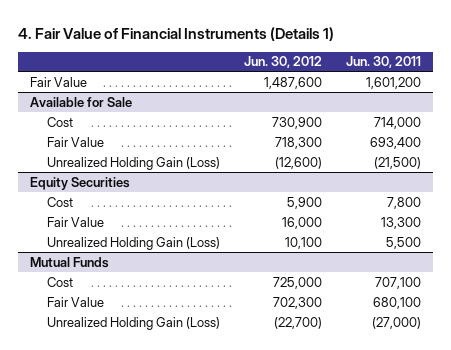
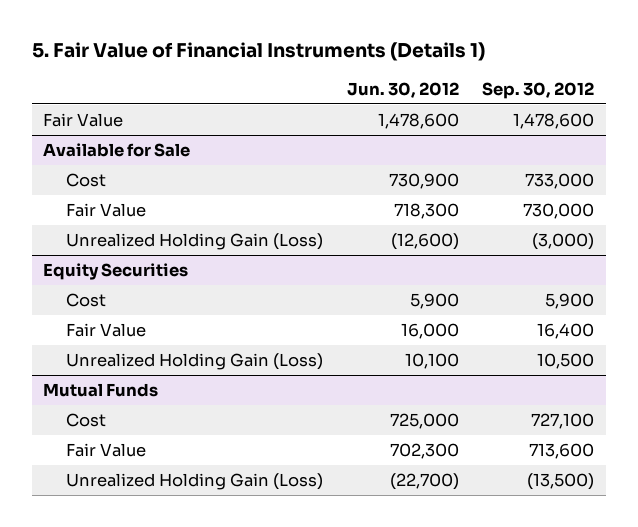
- 4. Fair Value of Financial Instruments (Details 1)
+ 5. Fair Value of Financial Instruments (Details 1)
- | Jun. 30, 2012 | Jun. 30, 2011
+ | Jun. 30, 2012 | Sep. 30, 2012
- Fair Value | 1,487,600 | 1,601,200
+ Fair Value | 1,478,600 | 1,478,600

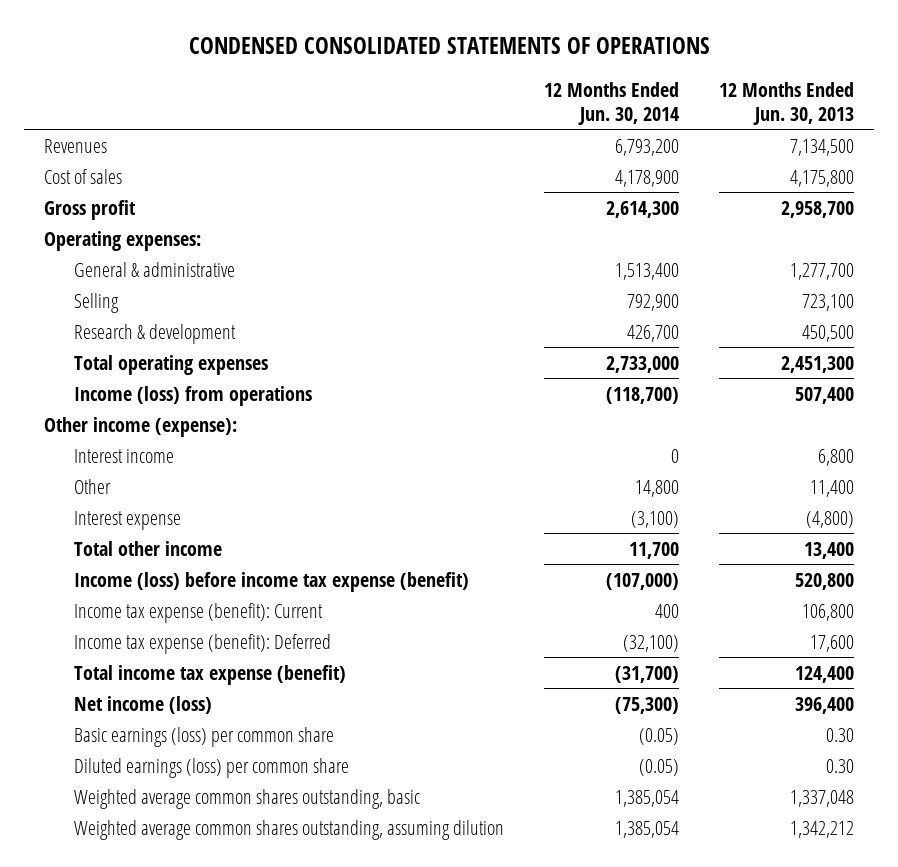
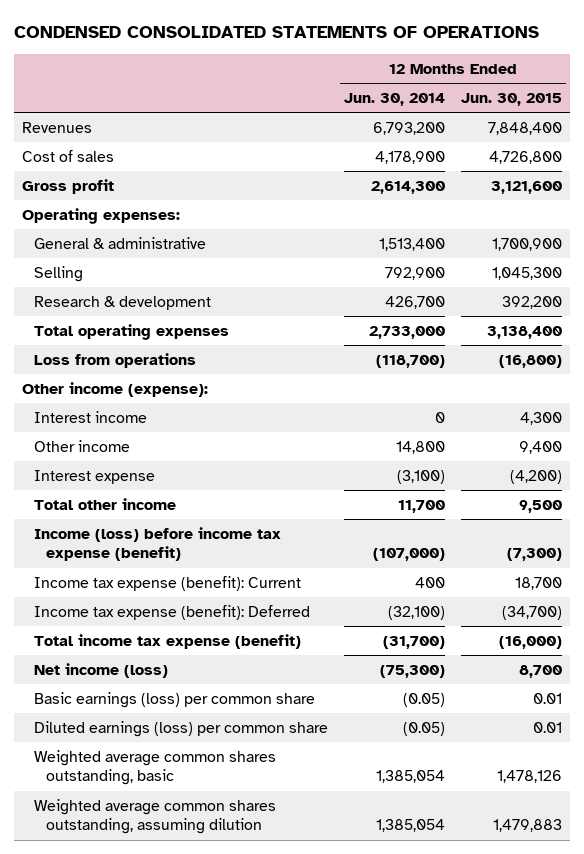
- | 12 Months Ended Jun. 30, 2014 | 12 Months Ended Jun. 30, 2013
+ | 12 Months Ended Jun. 30, 2014 | 12 Months Ended Jun. 30, 2015
- Income (loss) from operations | (118,700) | 507,400
+ Loss from operations | (118,700) | (16,800)
- Other | 14,800 | 11,400
+ Other income | 14,800 | 9,400

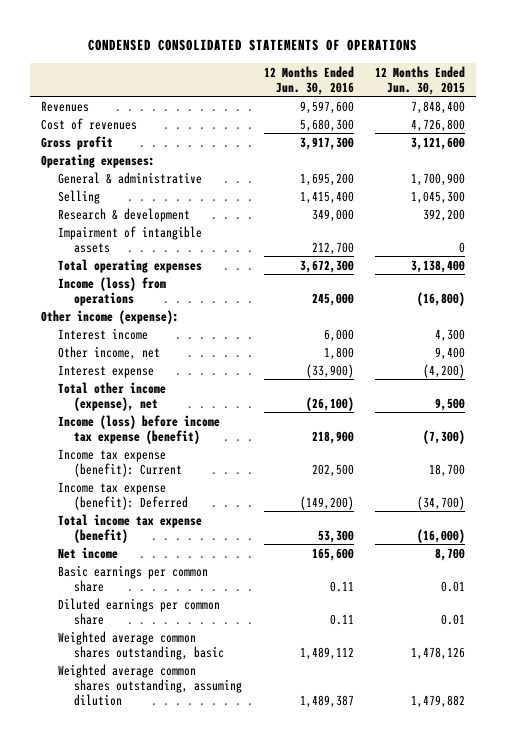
- | 12 Months Ended Jun. 30, 2014 | 12 Months Ended Jun. 30, 2015
+ | 12 Months Ended Jun. 30, 2016 | 12 Months Ended Jun. 30, 2015
- Cost of sales | 4,178,900 | 4,726,800
+ Cost of revenues | 5,680,300 | 4,726,800
+ Impairment of intangible assets | 212,700 | 0
- Loss from operations | (118,700) | (16,800)
+ Income (loss) from operations | 245,000 | (16,800)
- Other income | 14,800 | 9,400
+ Other income, net | 1,800 | 9,400
- Total other income | 11,700 | 9,500
+ Total other income (expense), net | (26,100) | 9,500
- Net income (loss) | (75,300) | 8,700
- Basic earnings (loss) per common share | (0.05) | 0.01
- Diluted earnings (loss) per common share | (0.05) | 0.01
+ Net income | 165,600 | 8,700
+ Basic earnings per common share | 0.11 | 0.01
+ Diluted earnings per common share | 0.11 | 0.01
- Weighted average common shares outstanding, assuming dilution | 1,385,054 | 1,479,883
+ Weighted average common shares outstanding, assuming dilution | 1,489,387 | 1,479,882

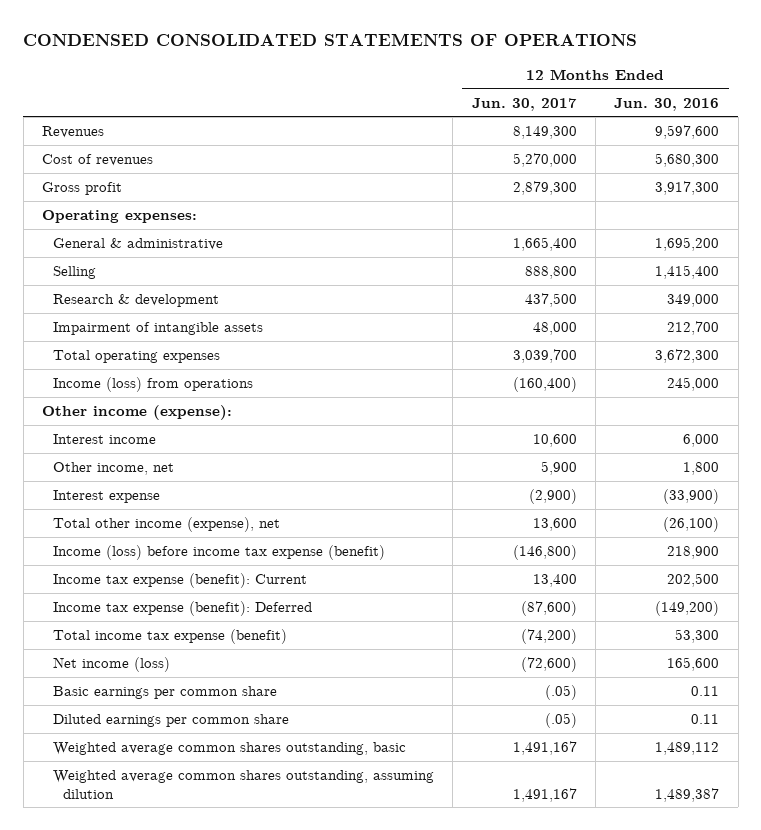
- | 12 Months Ended Jun. 30, 2016 | 12 Months Ended Jun. 30, 2015
+ | 12 Months Ended Jun. 30, 2017 | 12 Months Ended Jun. 30, 2016
- Net income | 165,600 | 8,700
+ Net income (loss) | (72,600) | 165,600

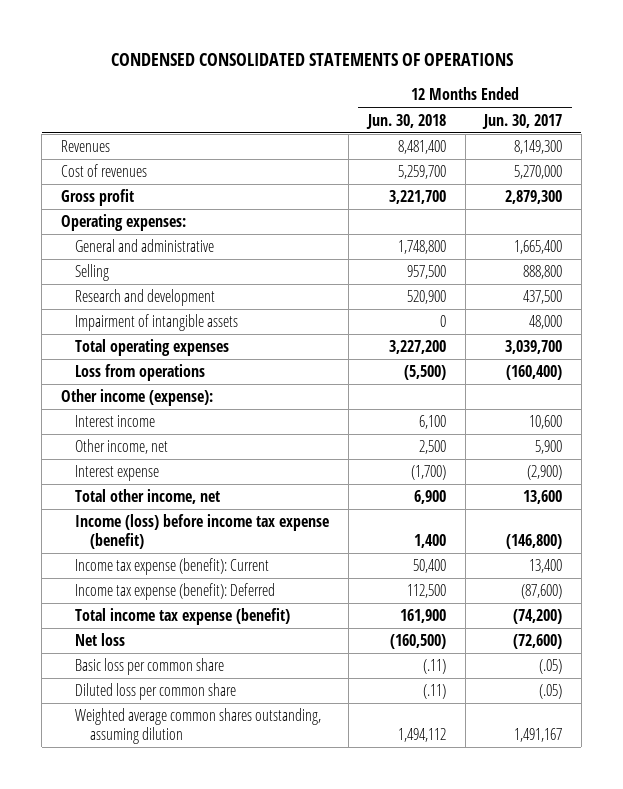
- | 12 Months Ended Jun. 30, 2017 | 12 Months Ended Jun. 30, 2016
+ | 12 Months Ended Jun. 30, 2018 | 12 Months Ended Jun. 30, 2017
- General & administrative | 1,665,400 | 1,695,200
+ General and administrative | 1,748,800 | 1,665,400
- Research & development | 437,500 | 349,000
+ Research and development | 520,900 | 437,500
- Income (loss) from operations | (160,400) | 245,000
+ Loss from operations | (5,500) | (160,400)
- Total other income (expense), net | 13,600 | (26,100)
+ Total other income, net | 6,900 | 13,600
- Net income (loss) | (72,600) | 165,600
- Basic earnings per common share | (.05) | 0.11
- Diluted earnings per common share | (.05) | 0.11
- Weighted average common shares outstanding, basic | 1,491,167 | 1,489,112
+ Net loss | (160,500) | (72,600)
+ Basic loss per common share | (.11) | (.05)
+ Diluted loss per common share | (.11) | (.05)

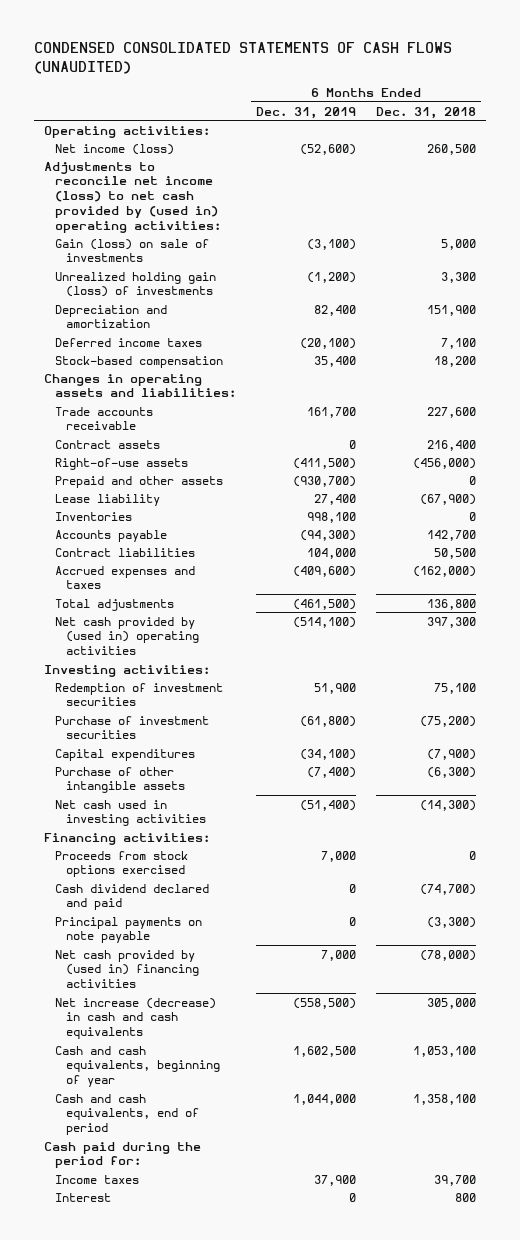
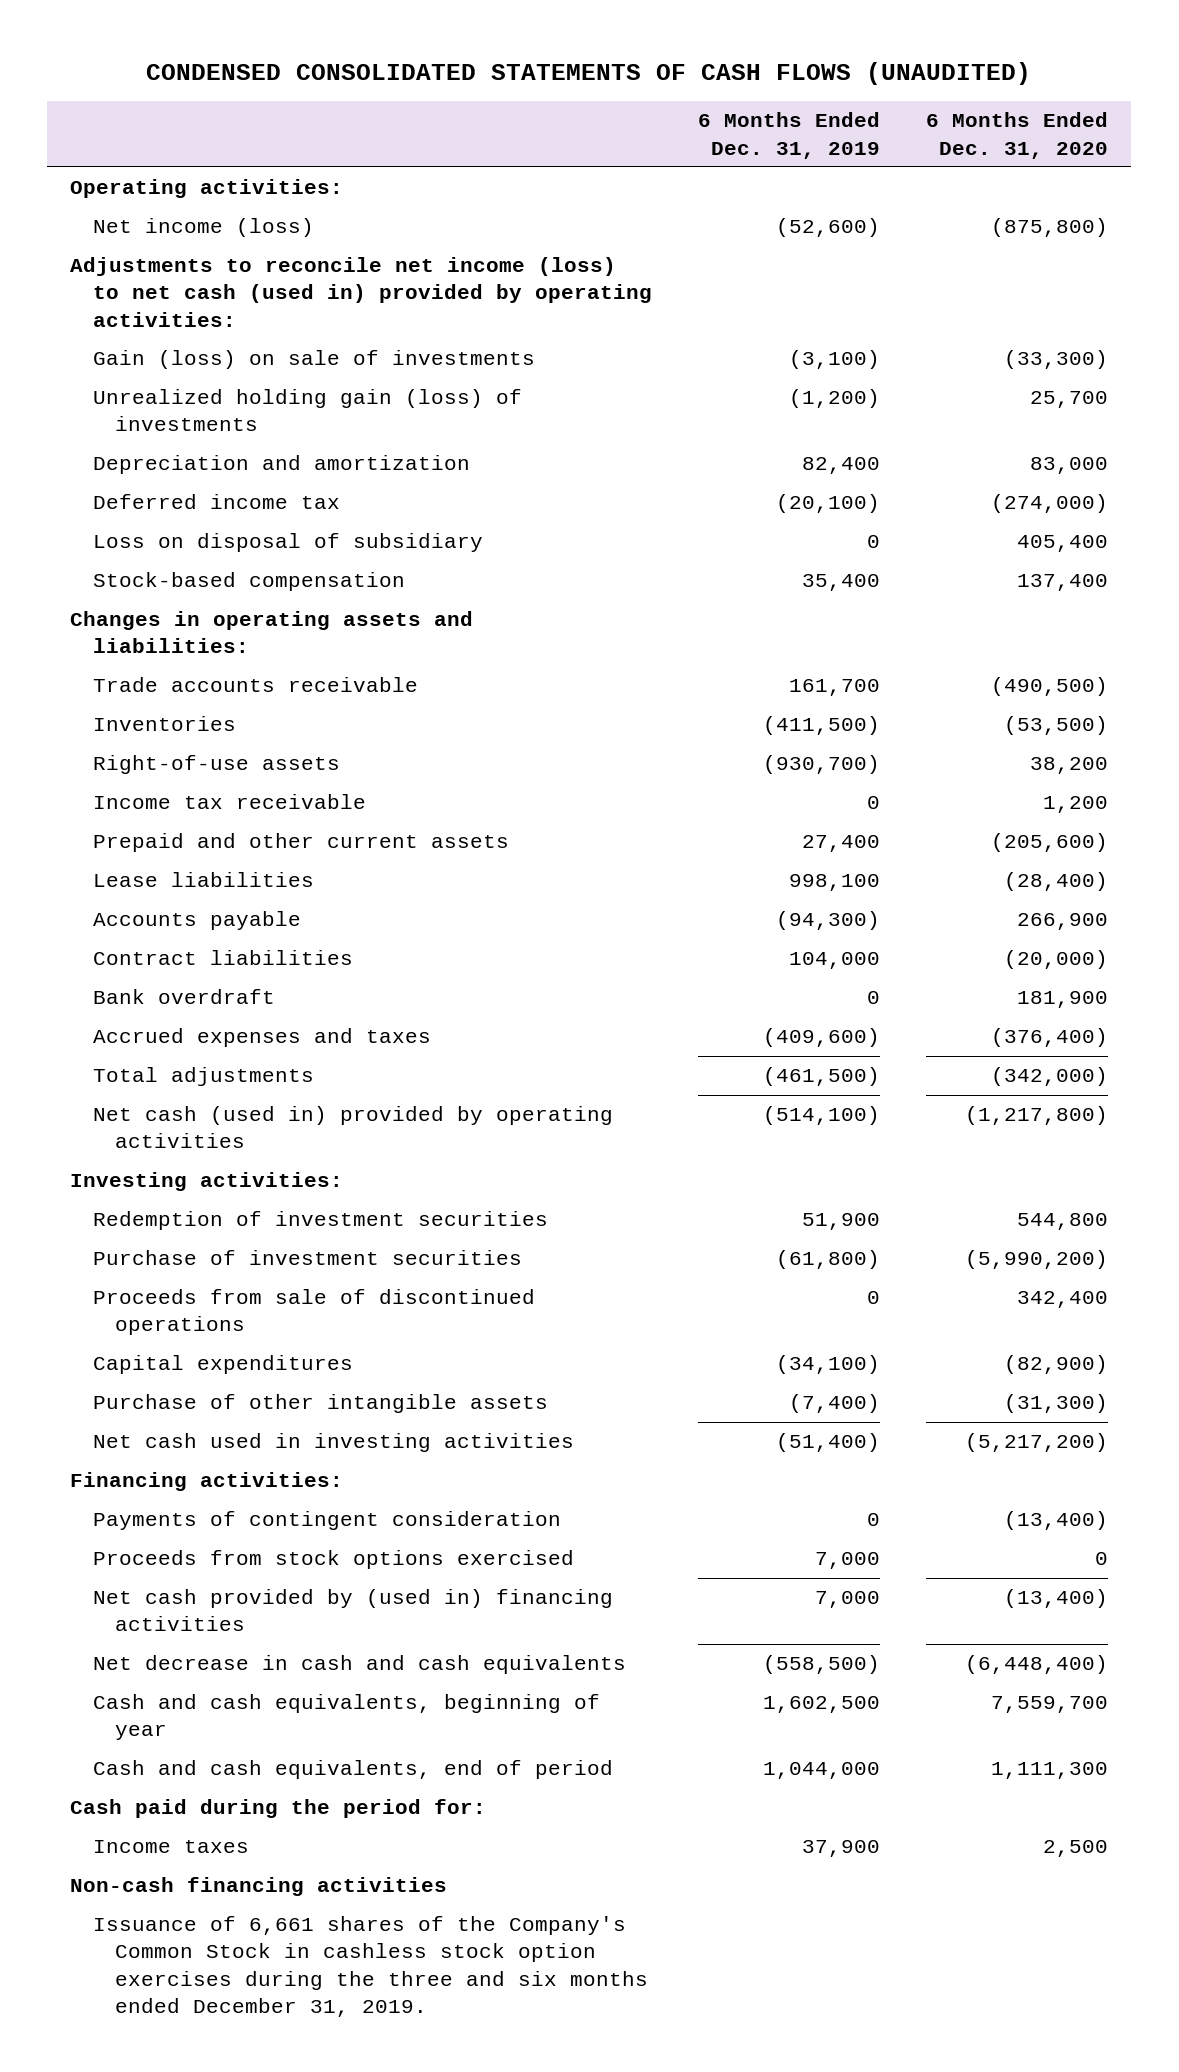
- | 6 Months Ended Dec. 31, 2019 | 6 Months Ended Dec. 31, 2018
+ | 6 Months Ended Dec. 31, 2019 | 6 Months Ended Dec. 31, 2020
- Adjustments to reconcile net income (loss) to net cash provided by (used in) operating activities:
+ Adjustments to reconcile net income (loss) to net cash (used in) provided by operating activities:
- Deferred income taxes | (20,100) | 7,100
+ Deferred income tax | (20,100) | (274,000)
+ Loss on disposal of subsidiary | 0 | 405,400
- Contract assets | 0 | 216,400
- Right-of-use assets | (411,500) | (456,000)
- Prepaid and other assets | (930,700) | 0
- Lease liability | 27,400 | (67,900)
- Inventories | 998,100 | 0
+ Inventories | (411,500) | (53,500)
+ Right-of-use assets | (930,700) | 38,200
+ Income tax receivable | 0 | 1,200
+ Prepaid and other current assets | 27,400 | (205,600)
+ Lease liabilities | 998,100 | (28,400)
+ Bank overdraft | 0 | 181,900
- Net cash provided by (used in) operating activities | (514,100) | 397,300
+ Net cash (used in) provided by operating activities | (514,100) | (1,217,800)
+ Proceeds from sale of discontinued operations | 0 | 342,400
+ Payments of contingent consideration | 0 | (13,400)
- Cash dividend declared and paid | 0 | (74,700)
- Principal payments on note payable | 0 | (3,300)
- Net increase (decrease) in cash and cash equivalents | (558,500) | 305,000
+ Net decrease in cash and cash equivalents | (558,500) | (6,448,400)
- Interest | 0 | 800
+ Non-cash financing activities
+ Issuance of 6,661 shares of the Company's Common Stock in cashless stock option exercises during the three and six months ended December 31, 2019.

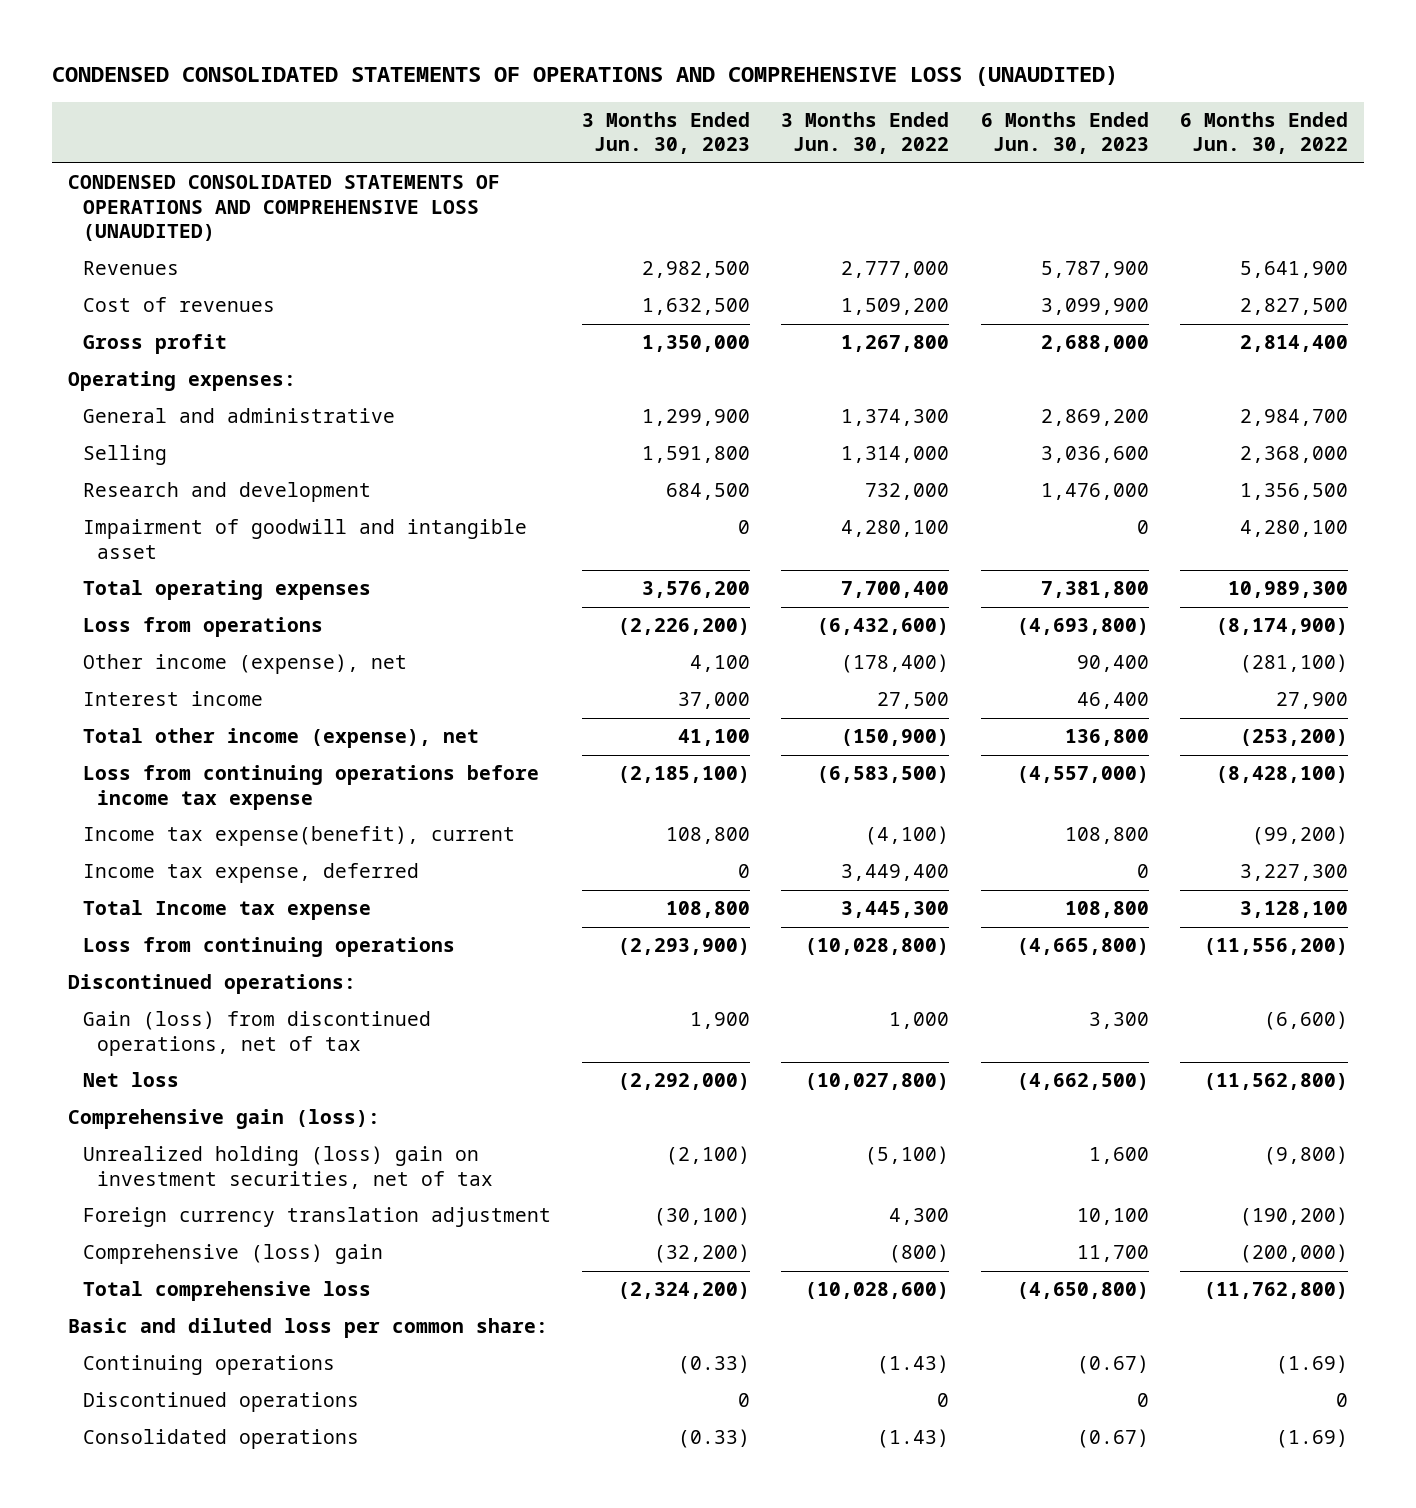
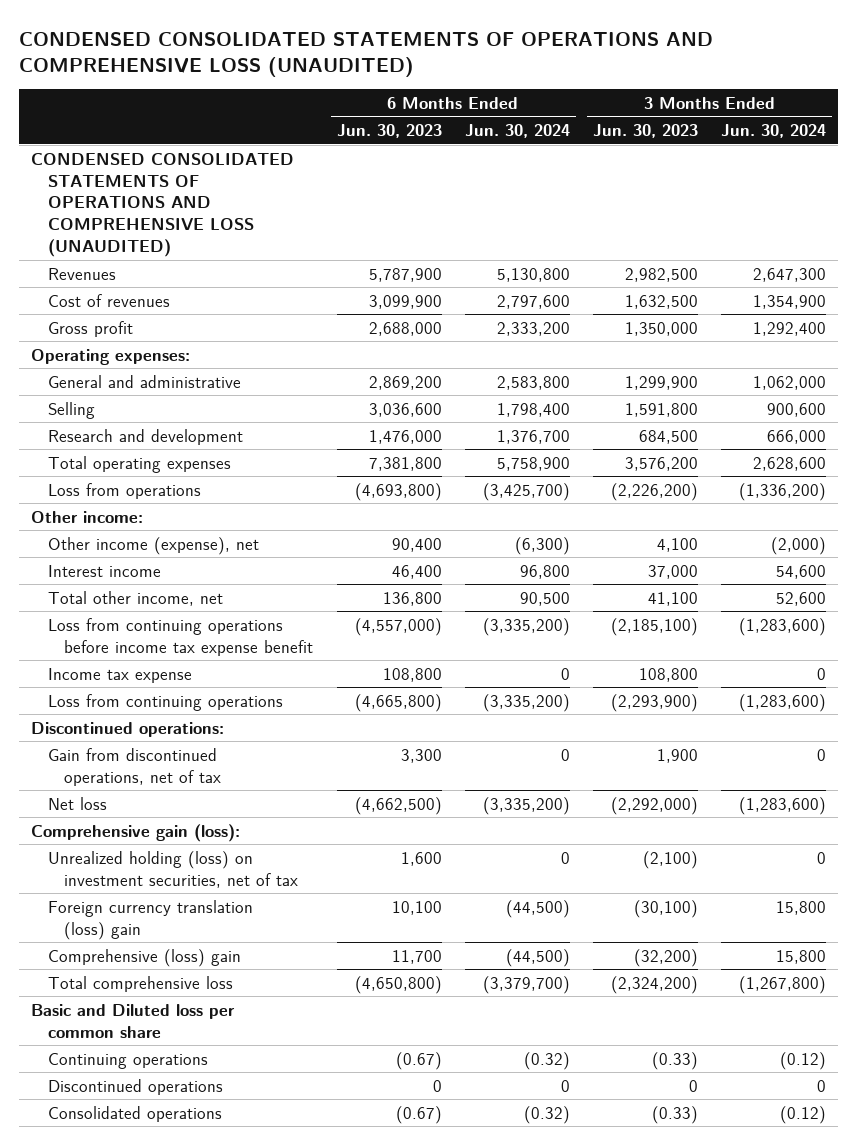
- | 3 Months Ended Jun. 30, 2023 | 3 Months Ended Jun. 30, 2022 | 6 Months Ended Jun. 30, 2023 | 6 Months Ended Jun. 30, 2022
+ | 6 Months Ended Jun. 30, 2023 | 6 Months Ended Jun. 30, 2024 | 3 Months Ended Jun. 30, 2023 | 3 Months Ended Jun. 30, 2024
- Impairment of goodwill and intangible asset | 0 | 4,280,100 | 0 | 4,280,100
+ Other income:
- Total other income (expense), net | 41,100 | (150,900) | 136,800 | (253,200)
- Loss from continuing operations before income tax expense | (2,185,100) | (6,583,500) | (4,557,000) | (8,428,100)
- Income tax expense(benefit), current | 108,800 | (4,100) | 108,800 | (99,200)
- Income tax expense, deferred | 0 | 3,449,400 | 0 | 3,227,300
- Total Income tax expense | 108,800 | 3,445,300 | 108,800 | 3,128,100
+ Total other income, net | 136,800 | 90,500 | 41,100 | 52,600
+ Loss from continuing operations before income tax expense benefit | (4,557,000) | (3,335,200) | (2,185,100) | (1,283,600)
+ Income tax expense | 108,800 | 0 | 108,800 | 0
- Gain (loss) from discontinued operations, net of tax | 1,900 | 1,000 | 3,300 | (6,600)
+ Gain from discontinued operations, net of tax | 3,300 | 0 | 1,900 | 0
- Unrealized holding (loss) gain on investment securities, net of tax | (2,100) | (5,100) | 1,600 | (9,800)
- Foreign currency translation adjustment | (30,100) | 4,300 | 10,100 | (190,200)
+ Unrealized holding (loss) on investment securities, net of tax | 1,600 | 0 | (2,100) | 0
+ Foreign currency translation (loss) gain | 10,100 | (44,500) | (30,100) | 15,800
- Basic and diluted loss per common share:
+ Basic and Diluted loss per common share

